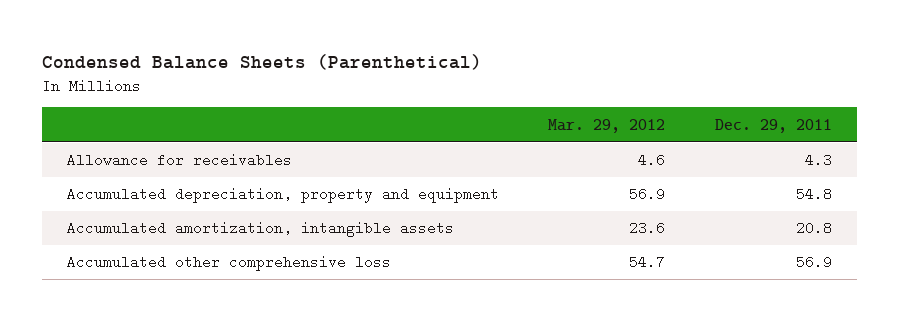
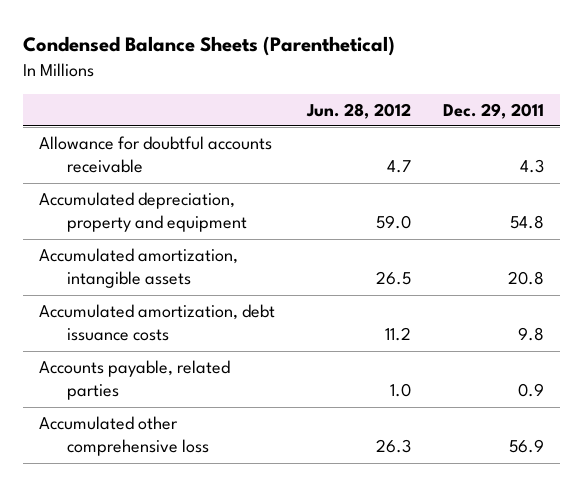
- | Mar. 29, 2012 | Dec. 29, 2011
+ | Jun. 28, 2012 | Dec. 29, 2011
- Allowance for receivables | 4.6 | 4.3
+ Allowance for doubtful accounts receivable | 4.7 | 4.3
+ Accumulated amortization, debt issuance costs | 11.2 | 9.8
+ Accounts payable, related parties | 1.0 | 0.9

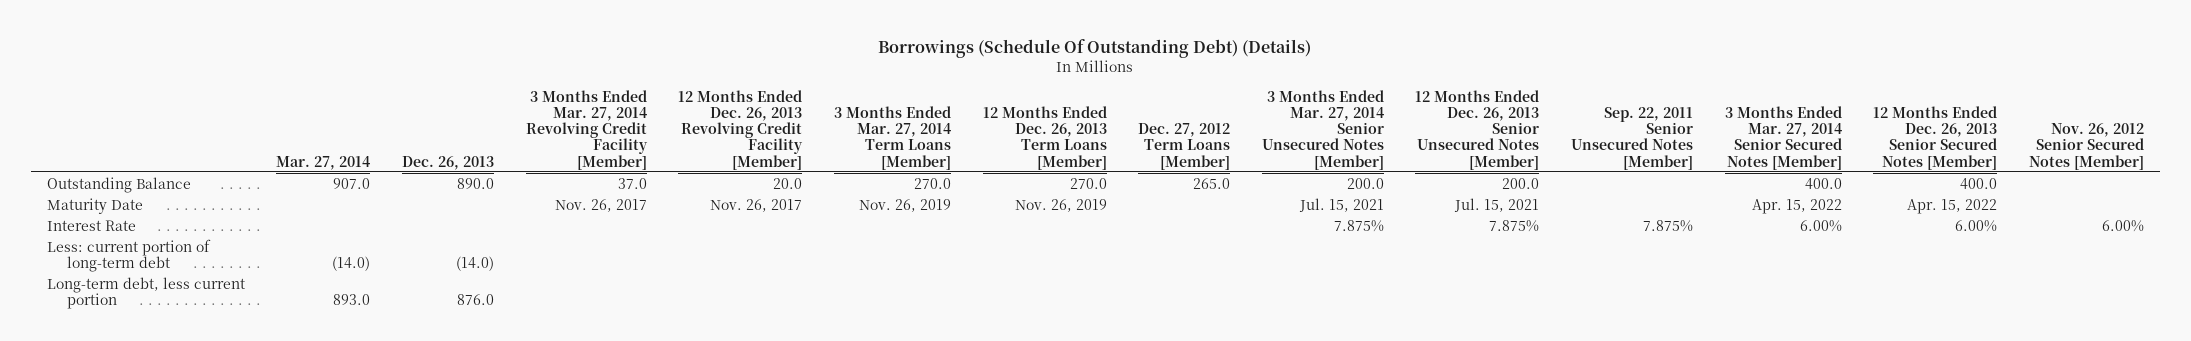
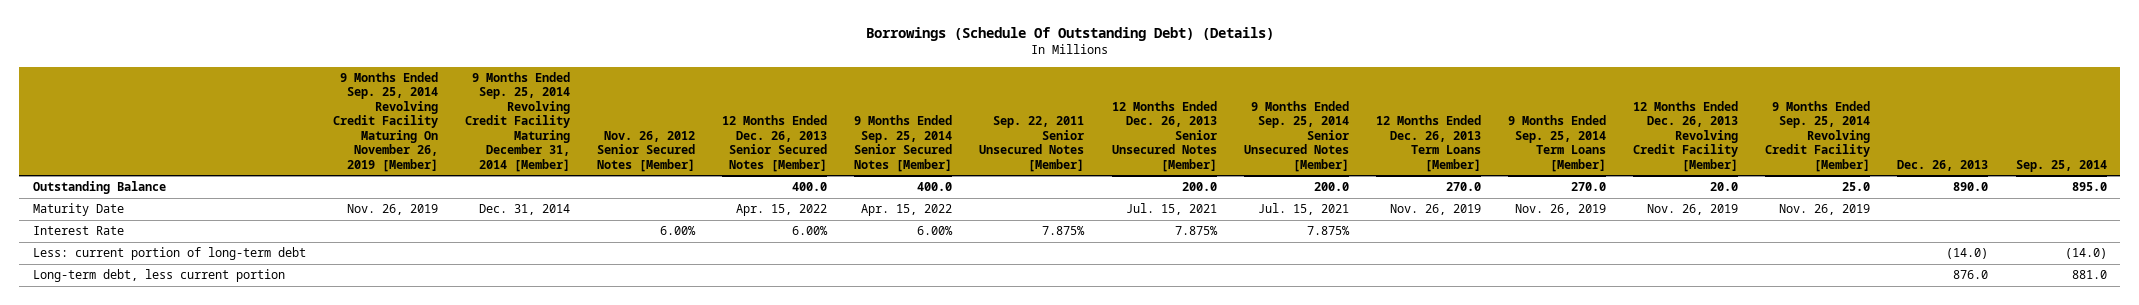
- | Mar. 27, 2014 | Dec. 26, 2013 | 3 Months Ended Mar. 27, 2014 Revolving Credit Facility [Member] | 12 Months Ended Dec. 26, 2013 Revolving Credit Facility [Member] | 3 Months Ended Mar. 27, 2014 Term Loans [Member] | 12 Months Ended Dec. 26, 2013 Term Loans [Member] | Dec. 27, 2012 Term Loans [Member] | 3 Months Ended Mar. 27, 2014 Senior Unsecured Notes [Member] | 12 Months Ended Dec. 26, 2013 Senior Unsecured Notes [Member] | Sep. 22, 2011 Senior Unsecured Notes [Member] | 3 Months Ended Mar. 27, 2014 Senior Secured Notes [Member] | 12 Months Ended Dec. 26, 2013 Senior Secured Notes [Member] | Nov. 26, 2012 Senior Secured Notes [Member]
+ | 9 Months Ended Sep. 25, 2014 Revolving Credit Facility Maturing On November 26, 2019 [Member] | 9 Months Ended Sep. 25, 2014 Revolving Credit Facility Maturing December 31, 2014 [Member] | Nov. 26, 2012 Senior Secured Notes [Member] | 12 Months Ended Dec. 26, 2013 Senior Secured Notes [Member] | 9 Months Ended Sep. 25, 2014 Senior Secured Notes [Member] | Sep. 22, 2011 Senior Unsecured Notes [Member] | 12 Months Ended Dec. 26, 2013 Senior Unsecured Notes [Member] | 9 Months Ended Sep. 25, 2014 Senior Unsecured Notes [Member] | 12 Months Ended Dec. 26, 2013 Term Loans [Member] | 9 Months Ended Sep. 25, 2014 Term Loans [Member] | 12 Months Ended Dec. 26, 2013 Revolving Credit Facility [Member] | 9 Months Ended Sep. 25, 2014 Revolving Credit Facility [Member] | Dec. 26, 2013 | Sep. 25, 2014
- Maturity Date | | | Nov. 26, 2017 | Nov. 26, 2017 | Nov. 26, 2019 | Nov. 26, 2019 | | Jul. 15, 2021 | Jul. 15, 2021 | | Apr. 15, 2022 | Apr. 15, 2022 |
+ Maturity Date | Nov. 26, 2019 | Dec. 31, 2014 | | Apr. 15, 2022 | Apr. 15, 2022 | | Jul. 15, 2021 | Jul. 15, 2021 | Nov. 26, 2019 | Nov. 26, 2019 | Nov. 26, 2019 | Nov. 26, 2019 | |

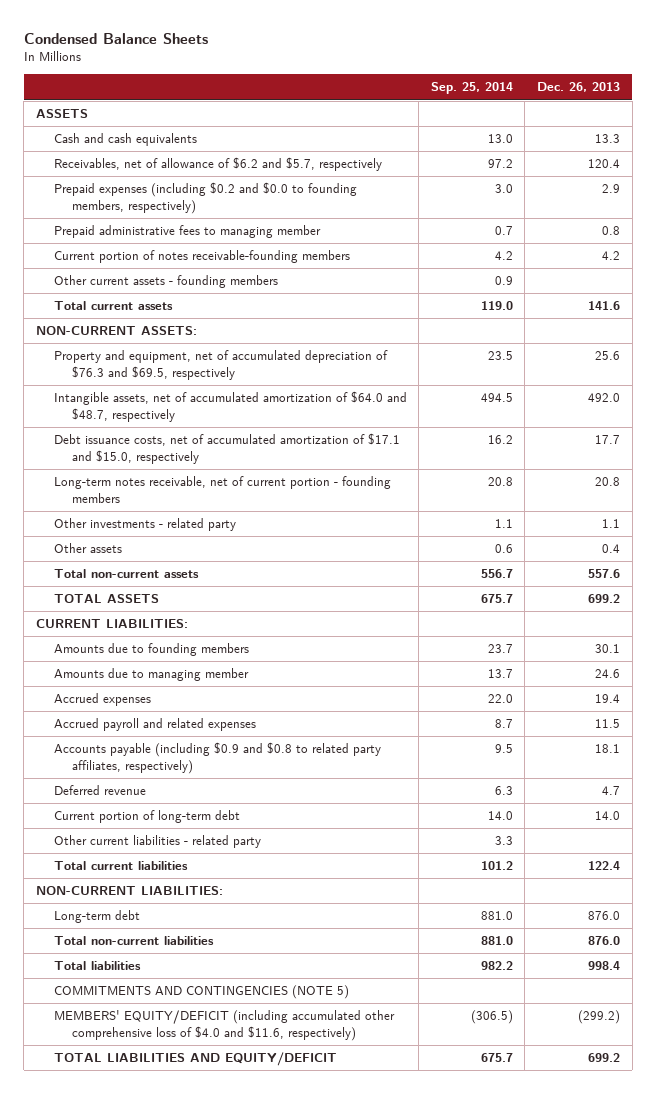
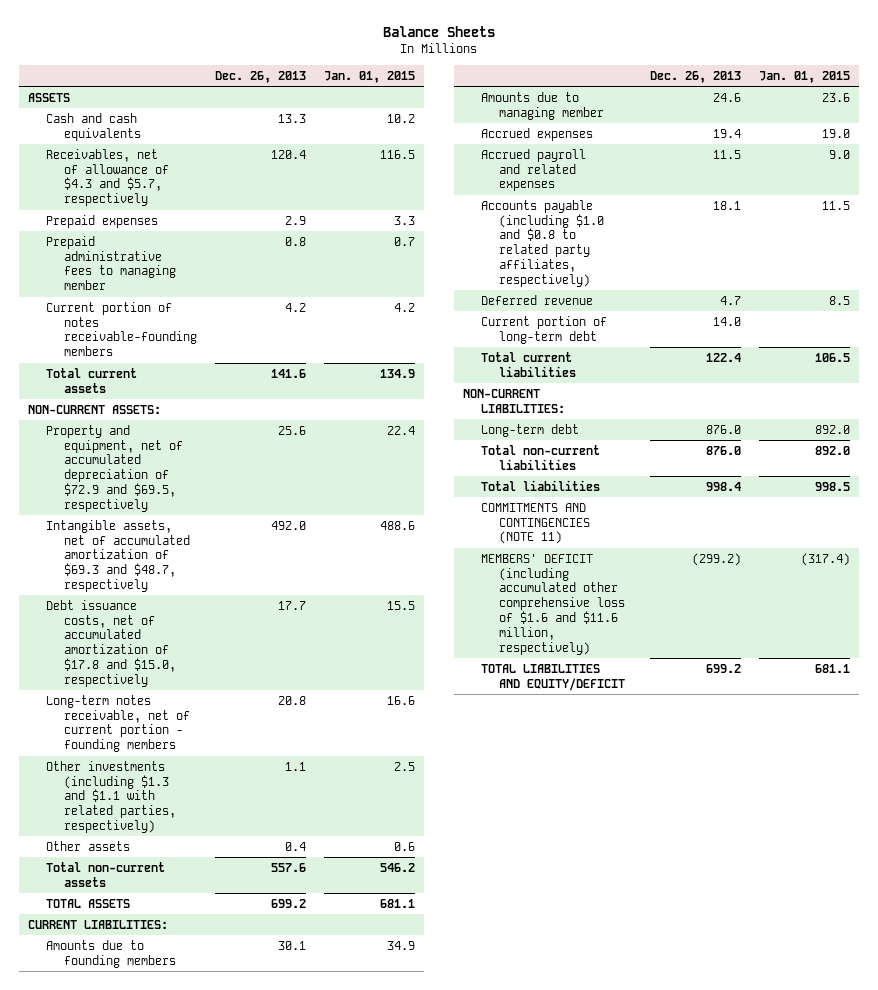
- Condensed Balance Sheets
+ Balance Sheets
- | Sep. 25, 2014 | Dec. 26, 2013
+ | Dec. 26, 2013 | Jan. 01, 2015
- Receivables, net of allowance of $6.2 and $5.7, respectively | 97.2 | 120.4
- Prepaid expenses (including $0.2 and $0.0 to founding members, respectively) | 3.0 | 2.9
+ Receivables, net of allowance of $4.3 and $5.7, respectively | 120.4 | 116.5
+ Prepaid expenses | 2.9 | 3.3
- Other current assets - founding members | 0.9 |
- Property and equipment, net of accumulated depreciation of $76.3 and $69.5, respectively | 23.5 | 25.6
- Intangible assets, net of accumulated amortization of $64.0 and $48.7, respectively | 494.5 | 492.0
- Debt issuance costs, net of accumulated amortization of $17.1 and $15.0, respectively | 16.2 | 17.7
+ Property and equipment, net of accumulated depreciation of $72.9 and $69.5, respectively | 25.6 | 22.4
+ Intangible assets, net of accumulated amortization of $69.3 and $48.7, respectively | 492.0 | 488.6
+ Debt issuance costs, net of accumulated amortization of $17.8 and $15.0, respectively | 17.7 | 15.5
- Other investments - related party | 1.1 | 1.1
+ Other investments (including $1.3 and $1.1 with related parties, respectively) | 1.1 | 2.5
- Accounts payable (including $0.9 and $0.8 to related party affiliates, respectively) | 9.5 | 18.1
+ Accounts payable (including $1.0 and $0.8 to related party affiliates, respectively) | 18.1 | 11.5
- Other current liabilities - related party | 3.3 |
- COMMITMENTS AND CONTINGENCIES (NOTE 5)
- MEMBERS' EQUITY/DEFICIT (including accumulated other comprehensive loss of $4.0 and $11.6, respectively) | (306.5) | (299.2)
+ COMMITMENTS AND CONTINGENCIES (NOTE 11)
+ MEMBERS' DEFICIT (including accumulated other comprehensive loss of $1.6 and $11.6 million, respectively) | (299.2) | (317.4)

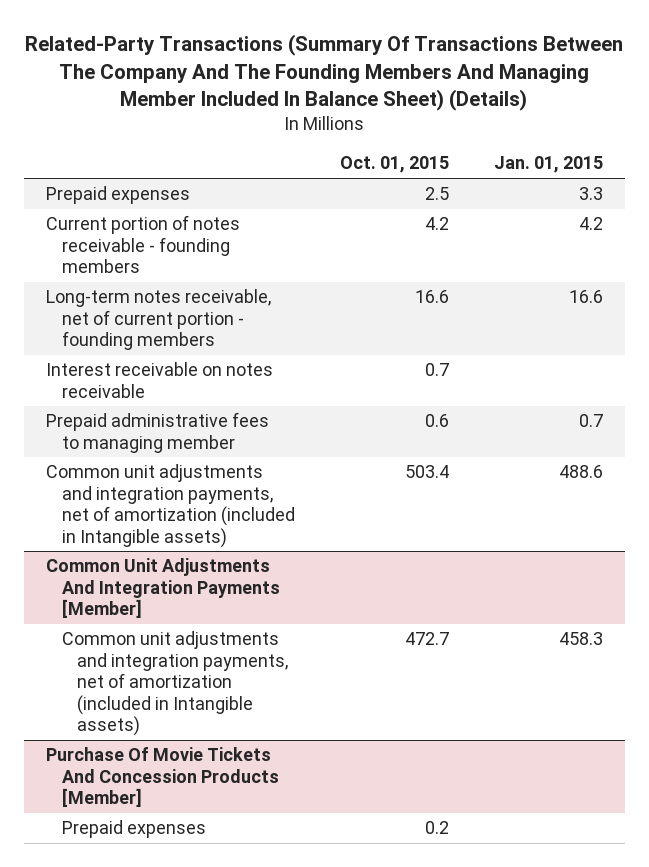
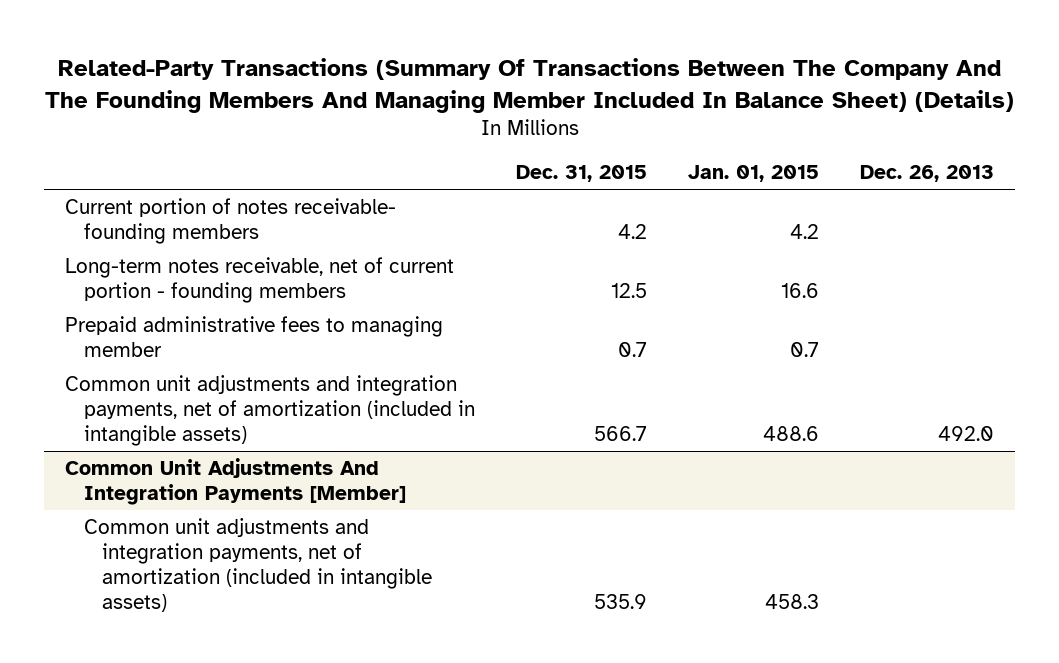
- | Oct. 01, 2015 | Jan. 01, 2015
+ | Dec. 31, 2015 | Jan. 01, 2015 | Dec. 26, 2013
- Prepaid expenses | 2.5 | 3.3
- Current portion of notes receivable - founding members | 4.2 | 4.2
+ Current portion of notes receivable- founding members | 4.2 | 4.2 |
- Interest receivable on notes receivable | 0.7 |
- Common unit adjustments and integration payments, net of amortization (included in Intangible assets) | 503.4 | 488.6
+ Common unit adjustments and integration payments, net of amortization (included in intangible assets) | 566.7 | 488.6 | 492.0
@ Common Unit Adjustments And Integration Payments [Member]
- Common unit adjustments and integration payments, net of amortization (included in Intangible assets) | 472.7 | 458.3
- Purchase Of Movie Tickets And Concession Products [Member]
- Prepaid expenses | 0.2 |
@ Common Unit Adjustments And Integration Payments [Member]
+ Common unit adjustments and integration payments, net of amortization (included in intangible assets) | 535.9 | 458.3 |

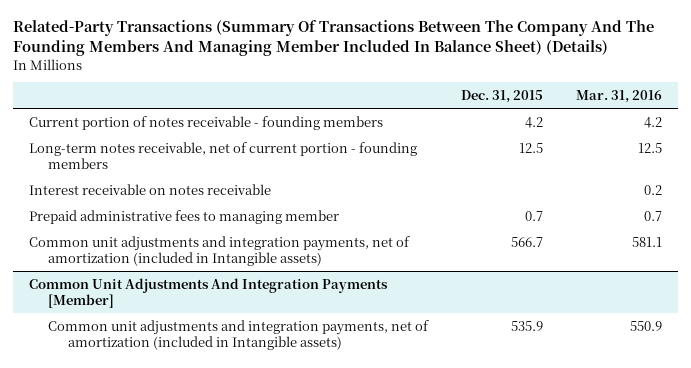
- | Dec. 31, 2015 | Jan. 01, 2015 | Dec. 26, 2013
+ | Dec. 31, 2015 | Mar. 31, 2016
- Current portion of notes receivable- founding members | 4.2 | 4.2 |
+ Current portion of notes receivable - founding members | 4.2 | 4.2
+ Interest receivable on notes receivable | | 0.2
- Common unit adjustments and integration payments, net of amortization (included in intangible assets) | 566.7 | 488.6 | 492.0
+ Common unit adjustments and integration payments, net of amortization (included in Intangible assets) | 566.7 | 581.1
@ Common Unit Adjustments And Integration Payments [Member]
- Common unit adjustments and integration payments, net of amortization (included in intangible assets) | 535.9 | 458.3 |
+ Common unit adjustments and integration payments, net of amortization (included in Intangible assets) | 535.9 | 550.9

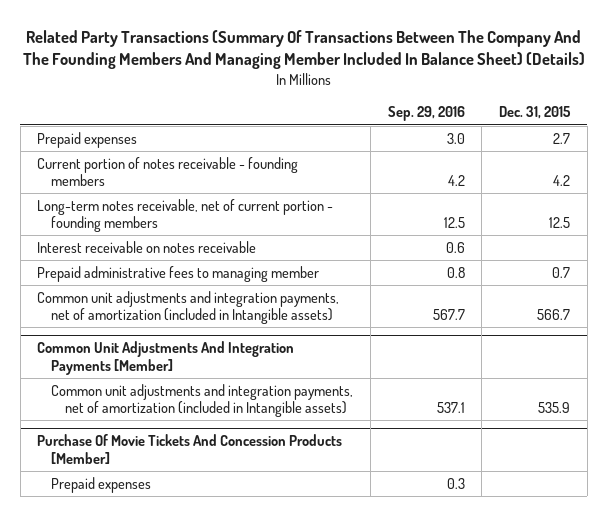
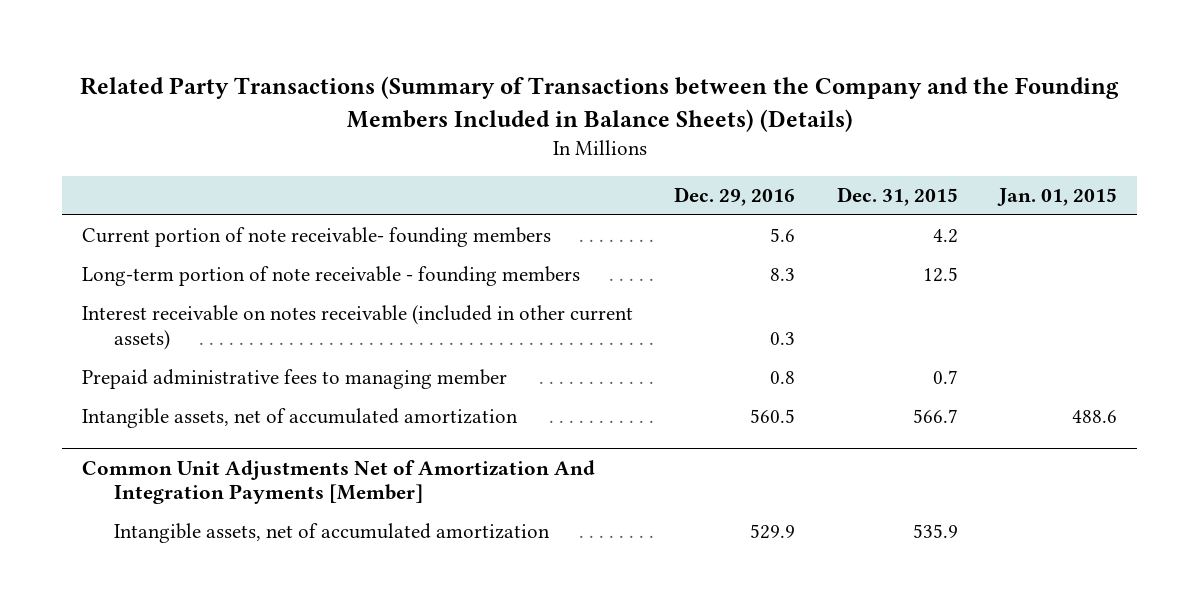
- Related Party Transactions (Summary Of Transactions Between The Company And The Founding Members And Managing Member Included In Balance Sheet) (Details)
+ Related Party Transactions (Summary of Transactions between the Company and the Founding Members Included in Balance Sheets) (Details)
- | Sep. 29, 2016 | Dec. 31, 2015
+ | Dec. 29, 2016 | Dec. 31, 2015 | Jan. 01, 2015
- Prepaid expenses | 3.0 | 2.7
- Current portion of notes receivable - founding members | 4.2 | 4.2
- Long-term notes receivable, net of current portion - founding members | 12.5 | 12.5
- Interest receivable on notes receivable | 0.6 |
+ Current portion of note receivable- founding members | 5.6 | 4.2 |
+ Long-term portion of note receivable - founding members | 8.3 | 12.5 |
+ Interest receivable on notes receivable (included in other current assets) | 0.3 | |
- Common unit adjustments and integration payments, net of amortization (included in Intangible assets) | 567.7 | 566.7
- Common Unit Adjustments And Integration Payments [Member]
- Common unit adjustments and integration payments, net of amortization (included in Intangible assets) | 537.1 | 535.9
- Purchase Of Movie Tickets And Concession Products [Member]
- Prepaid expenses | 0.3 |
+ Intangible assets, net of accumulated amortization | 560.5 | 566.7 | 488.6
+ Common Unit Adjustments Net of Amortization And Integration Payments [Member]
+ Intangible assets, net of accumulated amortization | 529.9 | 535.9 |

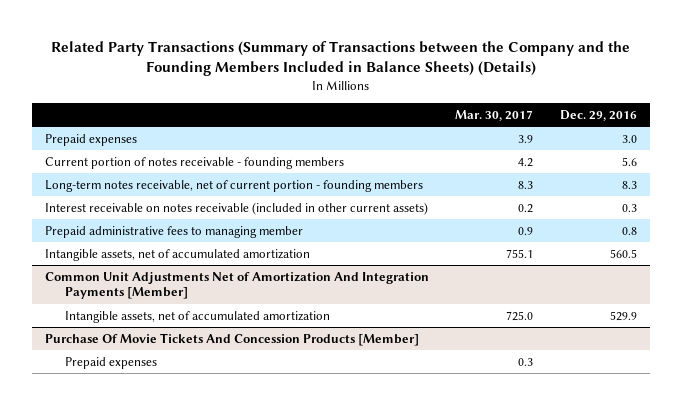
- | Dec. 29, 2016 | Dec. 31, 2015 | Jan. 01, 2015
+ | Mar. 30, 2017 | Dec. 29, 2016
- Current portion of note receivable- founding members | 5.6 | 4.2 |
- Long-term portion of note receivable - founding members | 8.3 | 12.5 |
+ Prepaid expenses | 3.9 | 3.0
+ Current portion of notes receivable - founding members | 4.2 | 5.6
+ Long-term notes receivable, net of current portion - founding members | 8.3 | 8.3
+ Purchase Of Movie Tickets And Concession Products [Member]
+ Prepaid expenses | 0.3 |

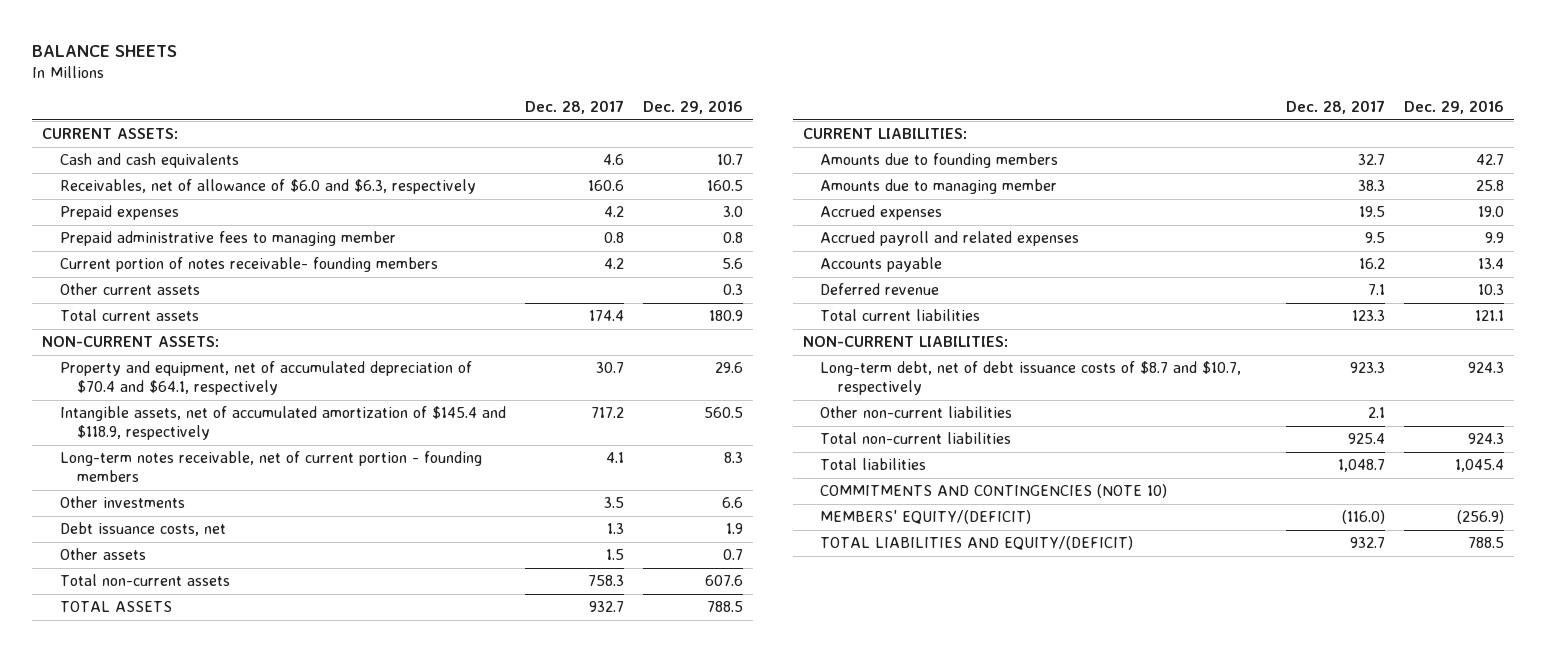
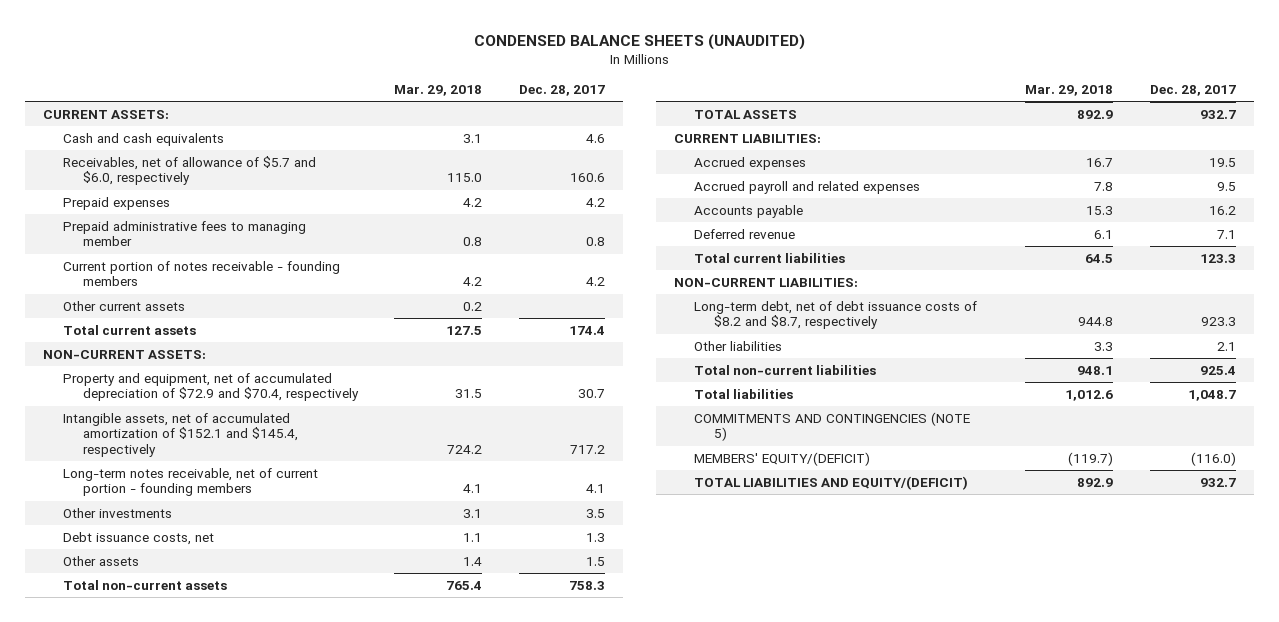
- BALANCE SHEETS
+ CONDENSED BALANCE SHEETS (UNAUDITED)
- | Dec. 28, 2017 | Dec. 29, 2016
+ | Mar. 29, 2018 | Dec. 28, 2017
- Receivables, net of allowance of $6.0 and $6.3, respectively | 160.6 | 160.5
+ Receivables, net of allowance of $5.7 and $6.0, respectively | 115.0 | 160.6
- Current portion of notes receivable- founding members | 4.2 | 5.6
+ Current portion of notes receivable - founding members | 4.2 | 4.2
- Property and equipment, net of accumulated depreciation of $70.4 and $64.1, respectively | 30.7 | 29.6
- Intangible assets, net of accumulated amortization of $145.4 and $118.9, respectively | 717.2 | 560.5
+ Property and equipment, net of accumulated depreciation of $72.9 and $70.4, respectively | 31.5 | 30.7
+ Intangible assets, net of accumulated amortization of $152.1 and $145.4, respectively | 724.2 | 717.2
- Amounts due to founding members | 32.7 | 42.7
- Amounts due to managing member | 38.3 | 25.8
- Long-term debt, net of debt issuance costs of $8.7 and $10.7, respectively | 923.3 | 924.3
- Other non-current liabilities | 2.1 |
+ Long-term debt, net of debt issuance costs of $8.2 and $8.7, respectively | 944.8 | 923.3
+ Other liabilities | 3.3 | 2.1
- COMMITMENTS AND CONTINGENCIES (NOTE 10)
+ COMMITMENTS AND CONTINGENCIES (NOTE 5)

